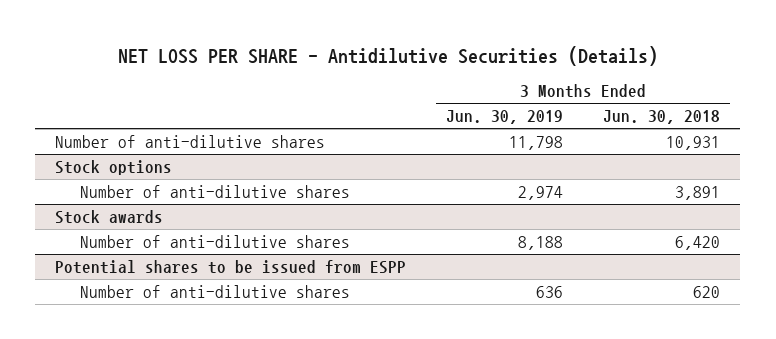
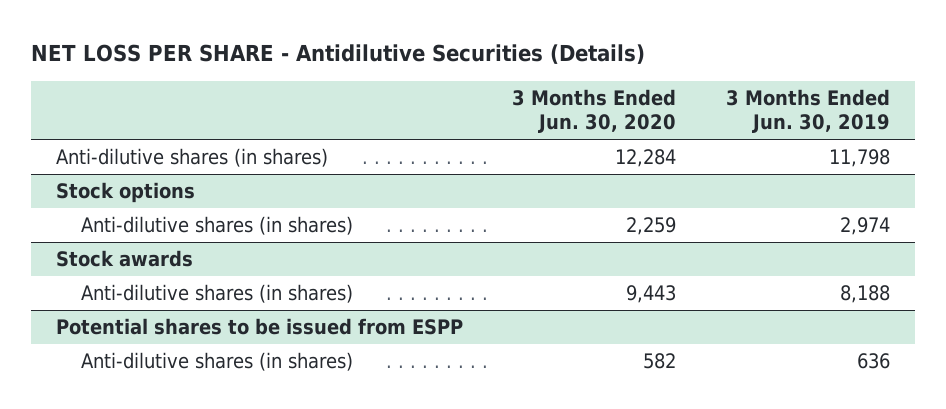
- | 3 Months Ended Jun. 30, 2019 | 3 Months Ended Jun. 30, 2018
+ | 3 Months Ended Jun. 30, 2020 | 3 Months Ended Jun. 30, 2019
- Number of anti-dilutive shares | 11,798 | 10,931
+ Anti-dilutive shares (in shares) | 12,284 | 11,798
@ Stock options
- Number of anti-dilutive shares | 2,974 | 3,891
+ Anti-dilutive shares (in shares) | 2,259 | 2,974
@ Stock awards
- Number of anti-dilutive shares | 8,188 | 6,420
+ Anti-dilutive shares (in shares) | 9,443 | 8,188
@ Potential shares to be issued from ESPP
- Number of anti-dilutive shares | 636 | 620
+ Anti-dilutive shares (in shares) | 582 | 636

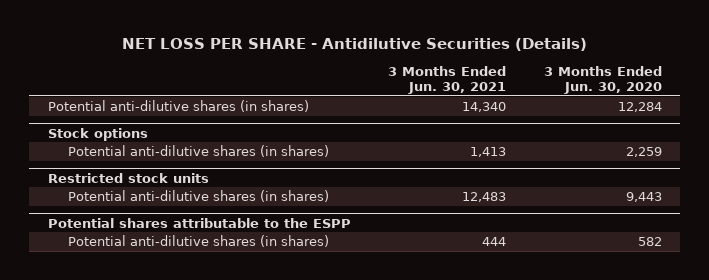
- | 3 Months Ended Jun. 30, 2020 | 3 Months Ended Jun. 30, 2019
+ | 3 Months Ended Jun. 30, 2021 | 3 Months Ended Jun. 30, 2020
- Anti-dilutive shares (in shares) | 12,284 | 11,798
+ Potential anti-dilutive shares (in shares) | 14,340 | 12,284
@ Stock options
- Anti-dilutive shares (in shares) | 2,259 | 2,974
- Stock awards
- Anti-dilutive shares (in shares) | 9,443 | 8,188
- Potential shares to be issued from ESPP
- Anti-dilutive shares (in shares) | 582 | 636
@ Stock options
+ Potential anti-dilutive shares (in shares) | 1,413 | 2,259
+ Restricted stock units
+ Potential anti-dilutive shares (in shares) | 12,483 | 9,443
+ Potential shares attributable to the ESPP
+ Potential anti-dilutive shares (in shares) | 444 | 582

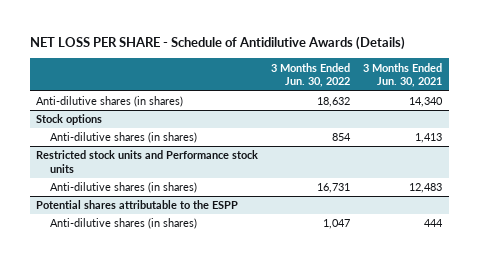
- NET LOSS PER SHARE - Antidilutive Securities (Details)
+ NET LOSS PER SHARE - Schedule of Antidilutive Awards (Details)
- | 3 Months Ended Jun. 30, 2021 | 3 Months Ended Jun. 30, 2020
+ | 3 Months Ended Jun. 30, 2022 | 3 Months Ended Jun. 30, 2021
- Potential anti-dilutive shares (in shares) | 14,340 | 12,284
+ Anti-dilutive shares (in shares) | 18,632 | 14,340
@ Stock options
- Potential anti-dilutive shares (in shares) | 1,413 | 2,259
- Restricted stock units
- Potential anti-dilutive shares (in shares) | 12,483 | 9,443
@ Stock options
+ Anti-dilutive shares (in shares) | 854 | 1,413
+ Restricted stock units and Performance stock units
+ Anti-dilutive shares (in shares) | 16,731 | 12,483
@ Potential shares attributable to the ESPP
- Potential anti-dilutive shares (in shares) | 444 | 582
+ Anti-dilutive shares (in shares) | 1,047 | 444

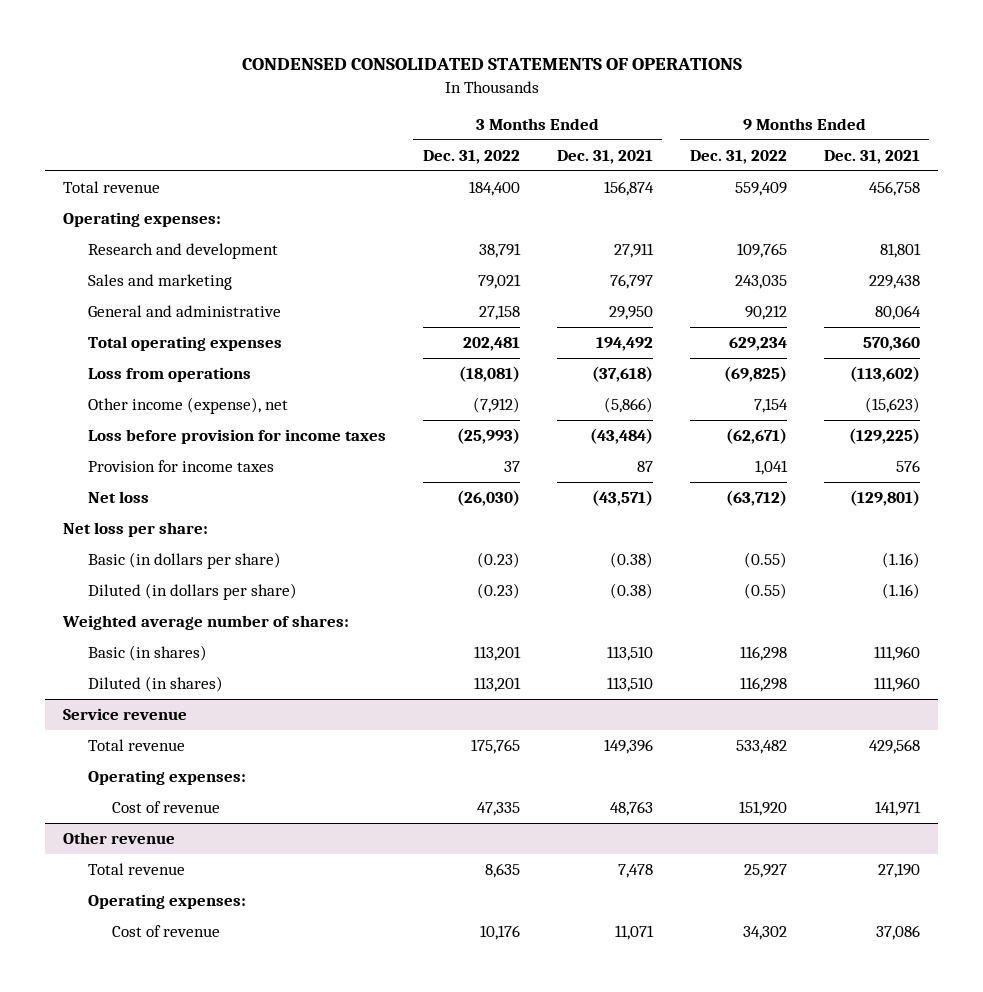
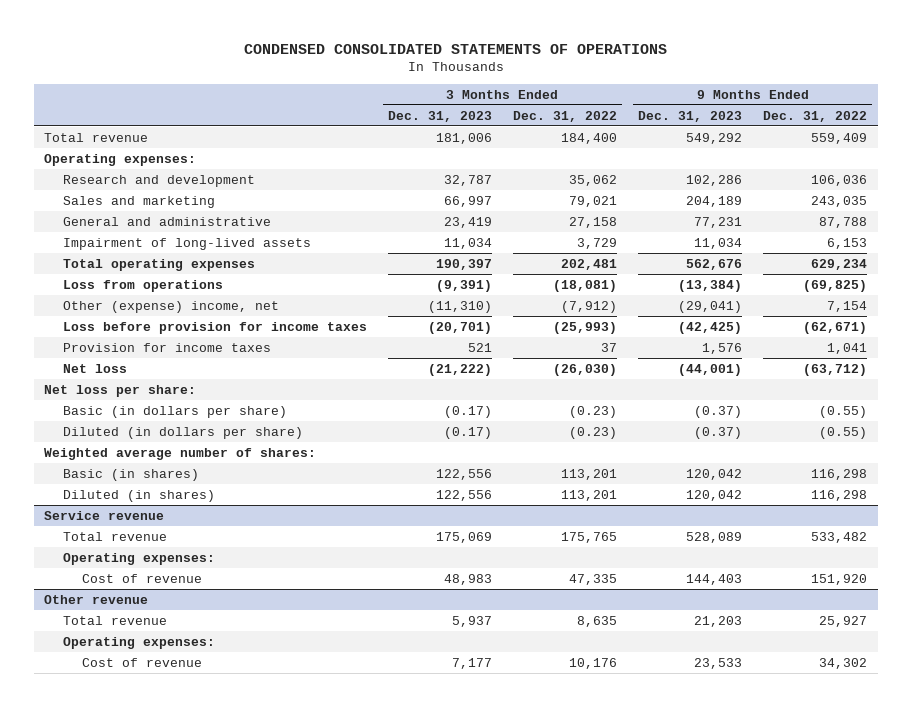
- | 3 Months Ended Dec. 31, 2022 | 3 Months Ended Dec. 31, 2021 | 9 Months Ended Dec. 31, 2022 | 9 Months Ended Dec. 31, 2021
+ | 3 Months Ended Dec. 31, 2023 | 3 Months Ended Dec. 31, 2022 | 9 Months Ended Dec. 31, 2023 | 9 Months Ended Dec. 31, 2022
- Research and development | 38,791 | 27,911 | 109,765 | 81,801
+ Research and development | 32,787 | 35,062 | 102,286 | 106,036
- General and administrative | 27,158 | 29,950 | 90,212 | 80,064
+ General and administrative | 23,419 | 27,158 | 77,231 | 87,788
+ Impairment of long-lived assets | 11,034 | 3,729 | 11,034 | 6,153
- Other income (expense), net | (7,912) | (5,866) | 7,154 | (15,623)
+ Other (expense) income, net | (11,310) | (7,912) | (29,041) | 7,154

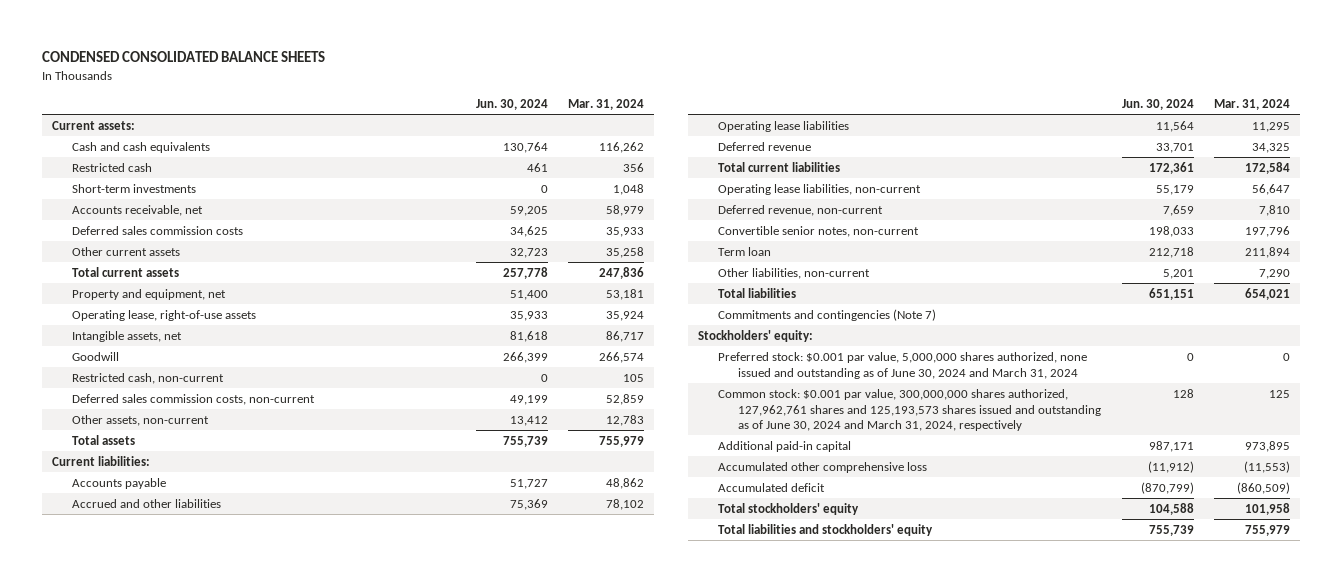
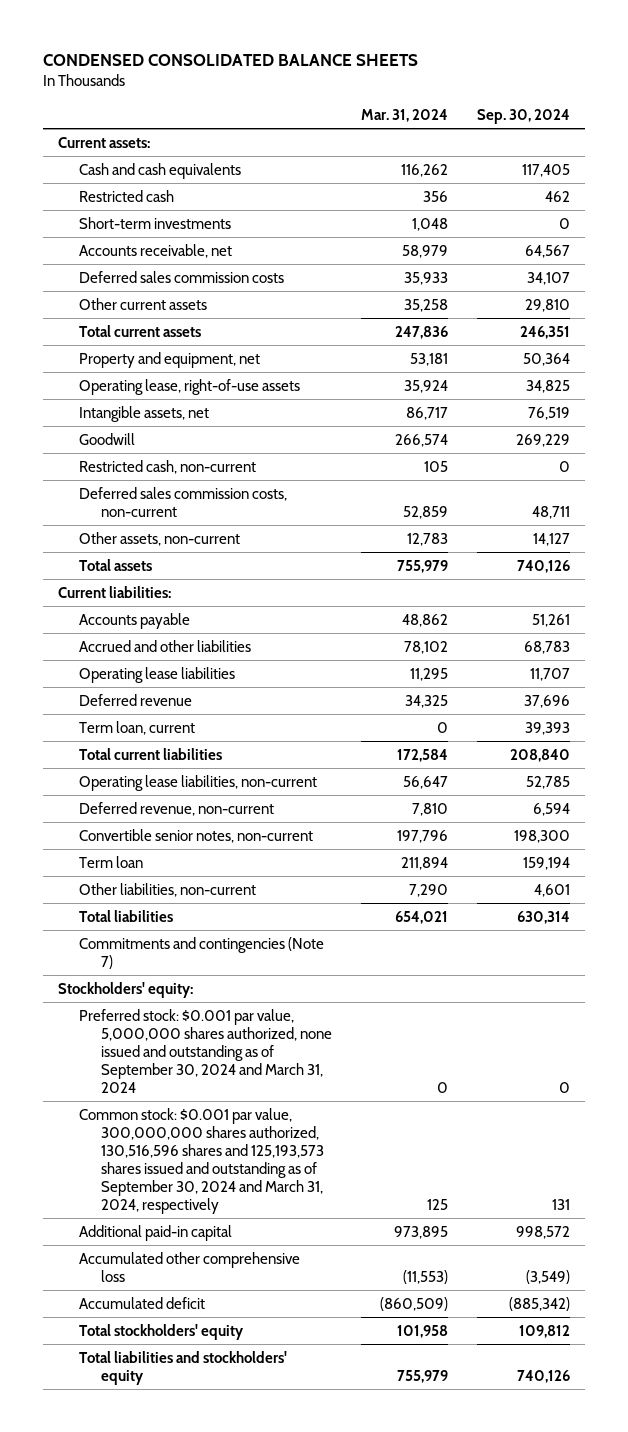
- | Jun. 30, 2024 | Mar. 31, 2024
+ | Mar. 31, 2024 | Sep. 30, 2024
+ Term loan, current | 0 | 39,393
- Preferred stock: $0.001 par value, 5,000,000 shares authorized, none issued and outstanding as of June 30, 2024 and March 31, 2024 | 0 | 0
- Common stock: $0.001 par value, 300,000,000 shares authorized, 127,962,761 shares and 125,193,573 shares issued and outstanding as of June 30, 2024 and March 31, 2024, respectively | 128 | 125
+ Preferred stock: $0.001 par value, 5,000,000 shares authorized, none issued and outstanding as of September 30, 2024 and March 31, 2024 | 0 | 0
+ Common stock: $0.001 par value, 300,000,000 shares authorized, 130,516,596 shares and 125,193,573 shares issued and outstanding as of September 30, 2024 and March 31, 2024, respectively | 125 | 131

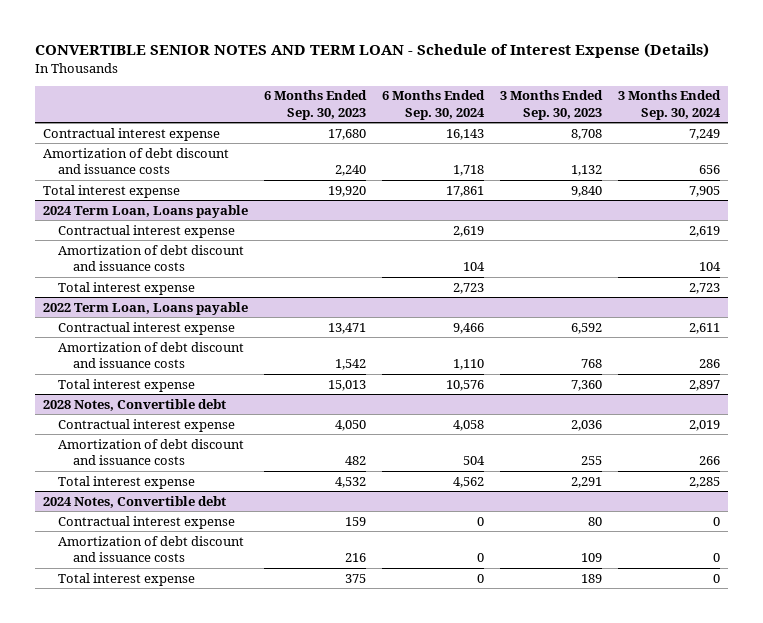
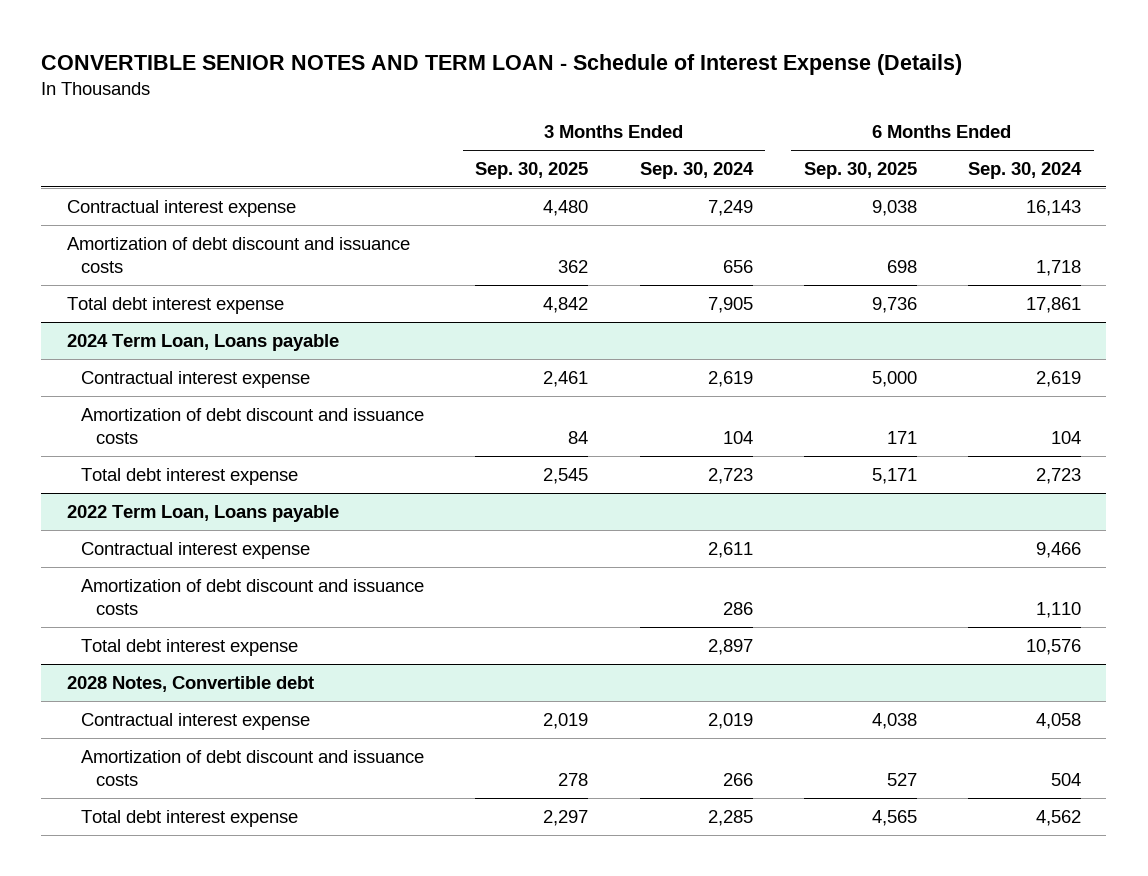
- | 6 Months Ended Sep. 30, 2023 | 6 Months Ended Sep. 30, 2024 | 3 Months Ended Sep. 30, 2023 | 3 Months Ended Sep. 30, 2024
+ | 3 Months Ended Sep. 30, 2025 | 3 Months Ended Sep. 30, 2024 | 6 Months Ended Sep. 30, 2025 | 6 Months Ended Sep. 30, 2024
- Total interest expense | 19,920 | 17,861 | 9,840 | 7,905
+ Total debt interest expense | 4,842 | 7,905 | 9,736 | 17,861
@ 2024 Term Loan, Loans payable
- Total interest expense | | 2,723 | | 2,723
+ Total debt interest expense | 2,545 | 2,723 | 5,171 | 2,723
@ 2022 Term Loan, Loans payable
- Total interest expense | 15,013 | 10,576 | 7,360 | 2,897
+ Total debt interest expense | | 2,897 | | 10,576
@ 2028 Notes, Convertible debt
- Total interest expense | 4,532 | 4,562 | 2,291 | 2,285
- 2024 Notes, Convertible debt
- Contractual interest expense | 159 | 0 | 80 | 0
- Amortization of debt discount and issuance costs | 216 | 0 | 109 | 0
- Total interest expense | 375 | 0 | 189 | 0
@ 2028 Notes, Convertible debt
+ Total debt interest expense | 2,297 | 2,285 | 4,565 | 4,562

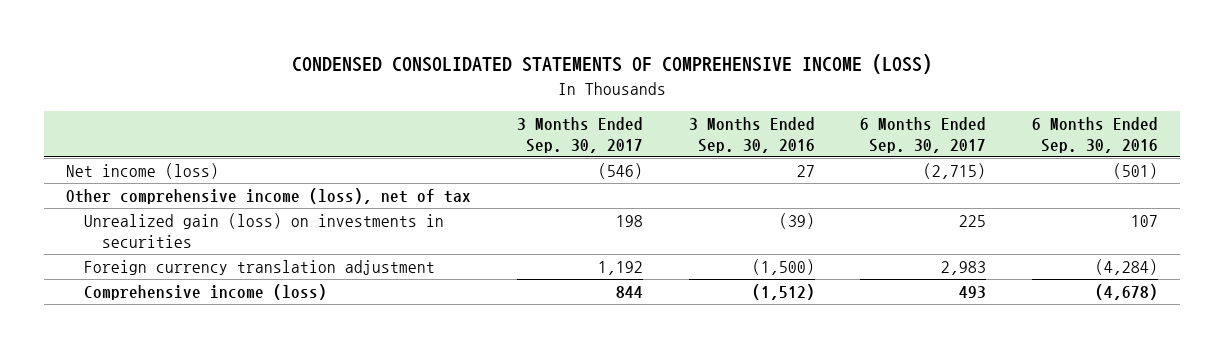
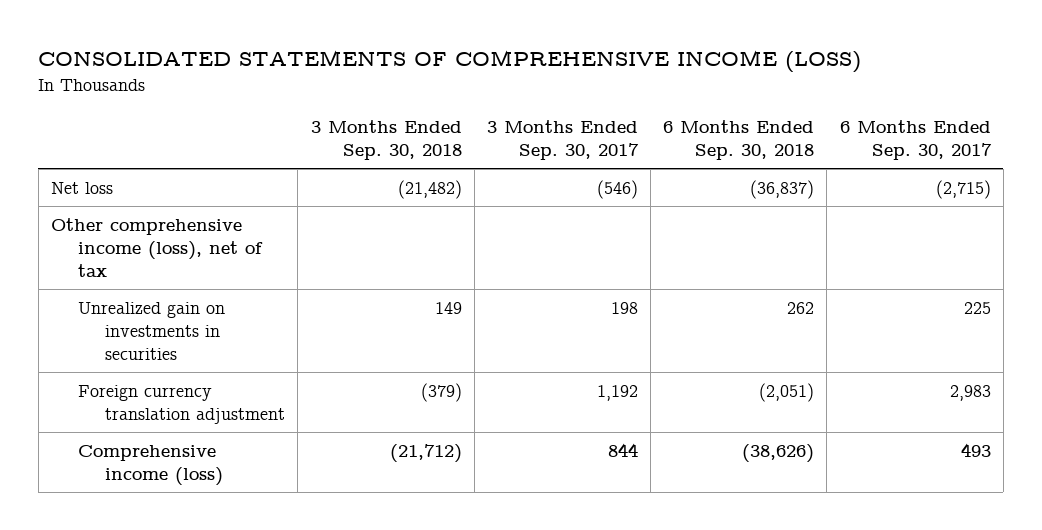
- CONDENSED CONSOLIDATED STATEMENTS OF COMPREHENSIVE INCOME (LOSS)
+ CONSOLIDATED STATEMENTS OF COMPREHENSIVE INCOME (LOSS)
- | 3 Months Ended Sep. 30, 2017 | 3 Months Ended Sep. 30, 2016 | 6 Months Ended Sep. 30, 2017 | 6 Months Ended Sep. 30, 2016
+ | 3 Months Ended Sep. 30, 2018 | 3 Months Ended Sep. 30, 2017 | 6 Months Ended Sep. 30, 2018 | 6 Months Ended Sep. 30, 2017
- Net income (loss) | (546) | 27 | (2,715) | (501)
+ Net loss | (21,482) | (546) | (36,837) | (2,715)
- Unrealized gain (loss) on investments in securities | 198 | (39) | 225 | 107
+ Unrealized gain on investments in securities | 149 | 198 | 262 | 225

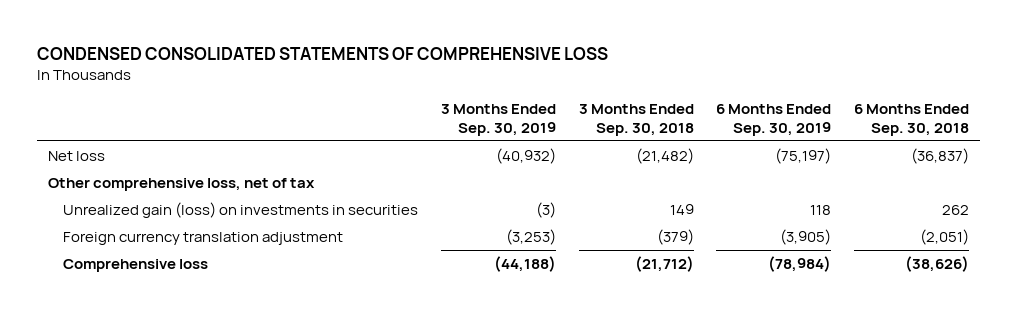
- CONSOLIDATED STATEMENTS OF COMPREHENSIVE INCOME (LOSS)
+ CONDENSED CONSOLIDATED STATEMENTS OF COMPREHENSIVE LOSS
- | 3 Months Ended Sep. 30, 2018 | 3 Months Ended Sep. 30, 2017 | 6 Months Ended Sep. 30, 2018 | 6 Months Ended Sep. 30, 2017
+ | 3 Months Ended Sep. 30, 2019 | 3 Months Ended Sep. 30, 2018 | 6 Months Ended Sep. 30, 2019 | 6 Months Ended Sep. 30, 2018
- Other comprehensive income (loss), net of tax
- Unrealized gain on investments in securities | 149 | 198 | 262 | 225
+ Other comprehensive loss, net of tax
+ Unrealized gain (loss) on investments in securities | (3) | 149 | 118 | 262
- Comprehensive income (loss) | (21,712) | 844 | (38,626) | 493
+ Comprehensive loss | (44,188) | (21,712) | (78,984) | (38,626)

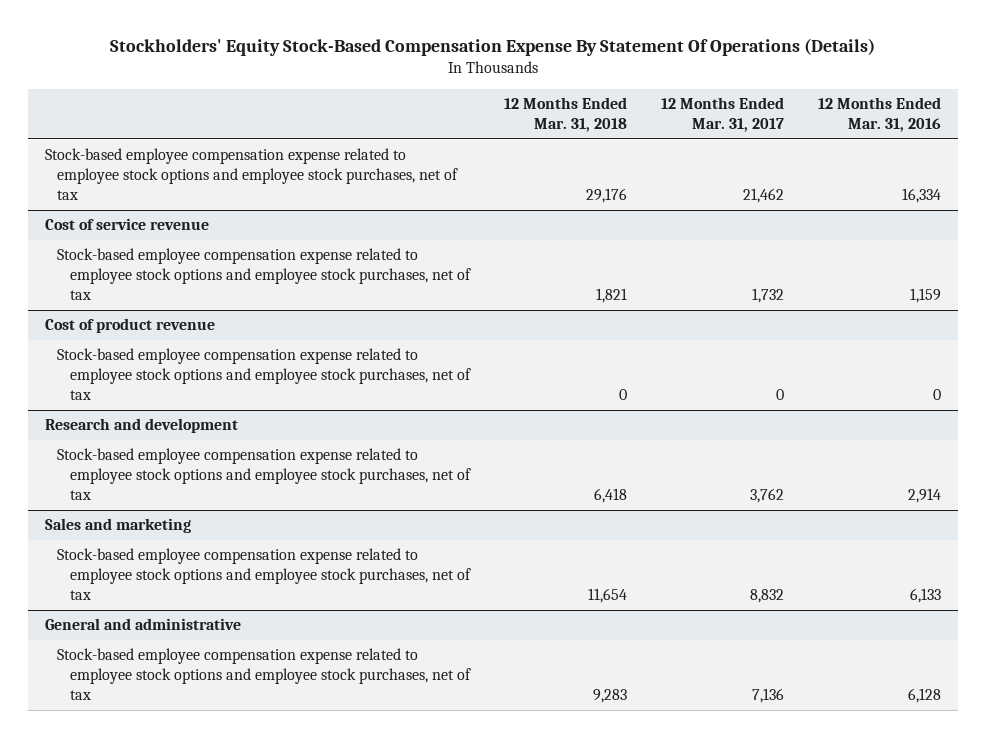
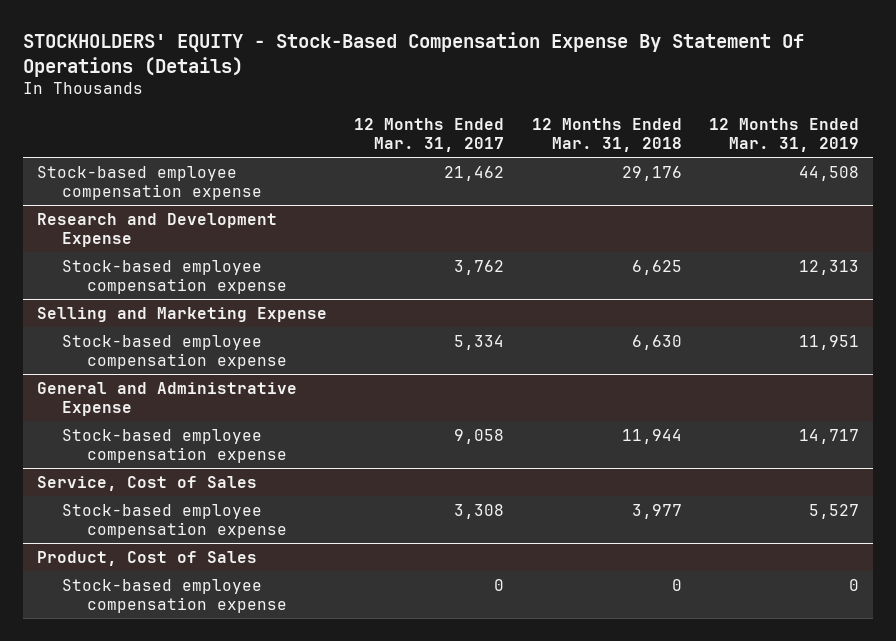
- Stockholders' Equity Stock-Based Compensation Expense By Statement Of Operations (Details)
+ STOCKHOLDERS' EQUITY - Stock-Based Compensation Expense By Statement Of Operations (Details)
- | 12 Months Ended Mar. 31, 2018 | 12 Months Ended Mar. 31, 2017 | 12 Months Ended Mar. 31, 2016
+ | 12 Months Ended Mar. 31, 2017 | 12 Months Ended Mar. 31, 2018 | 12 Months Ended Mar. 31, 2019
- Stock-based employee compensation expense related to employee stock options and employee stock purchases, net of tax | 29,176 | 21,462 | 16,334
- Cost of service revenue
- Stock-based employee compensation expense related to employee stock options and employee stock purchases, net of tax | 1,821 | 1,732 | 1,159
- Cost of product revenue
- Stock-based employee compensation expense related to employee stock options and employee stock purchases, net of tax | 0 | 0 | 0
- Research and development
- Stock-based employee compensation expense related to employee stock options and employee stock purchases, net of tax | 6,418 | 3,762 | 2,914
- Sales and marketing
- Stock-based employee compensation expense related to employee stock options and employee stock purchases, net of tax | 11,654 | 8,832 | 6,133
- General and administrative
- Stock-based employee compensation expense related to employee stock options and employee stock purchases, net of tax | 9,283 | 7,136 | 6,128
+ Stock-based employee compensation expense | 21,462 | 29,176 | 44,508
+ Research and Development Expense
+ Stock-based employee compensation expense | 3,762 | 6,625 | 12,313
+ Selling and Marketing Expense
+ Stock-based employee compensation expense | 5,334 | 6,630 | 11,951
+ General and Administrative Expense
+ Stock-based employee compensation expense | 9,058 | 11,944 | 14,717
+ Service, Cost of Sales
+ Stock-based employee compensation expense | 3,308 | 3,977 | 5,527
+ Product, Cost of Sales
+ Stock-based employee compensation expense | 0 | 0 | 0

